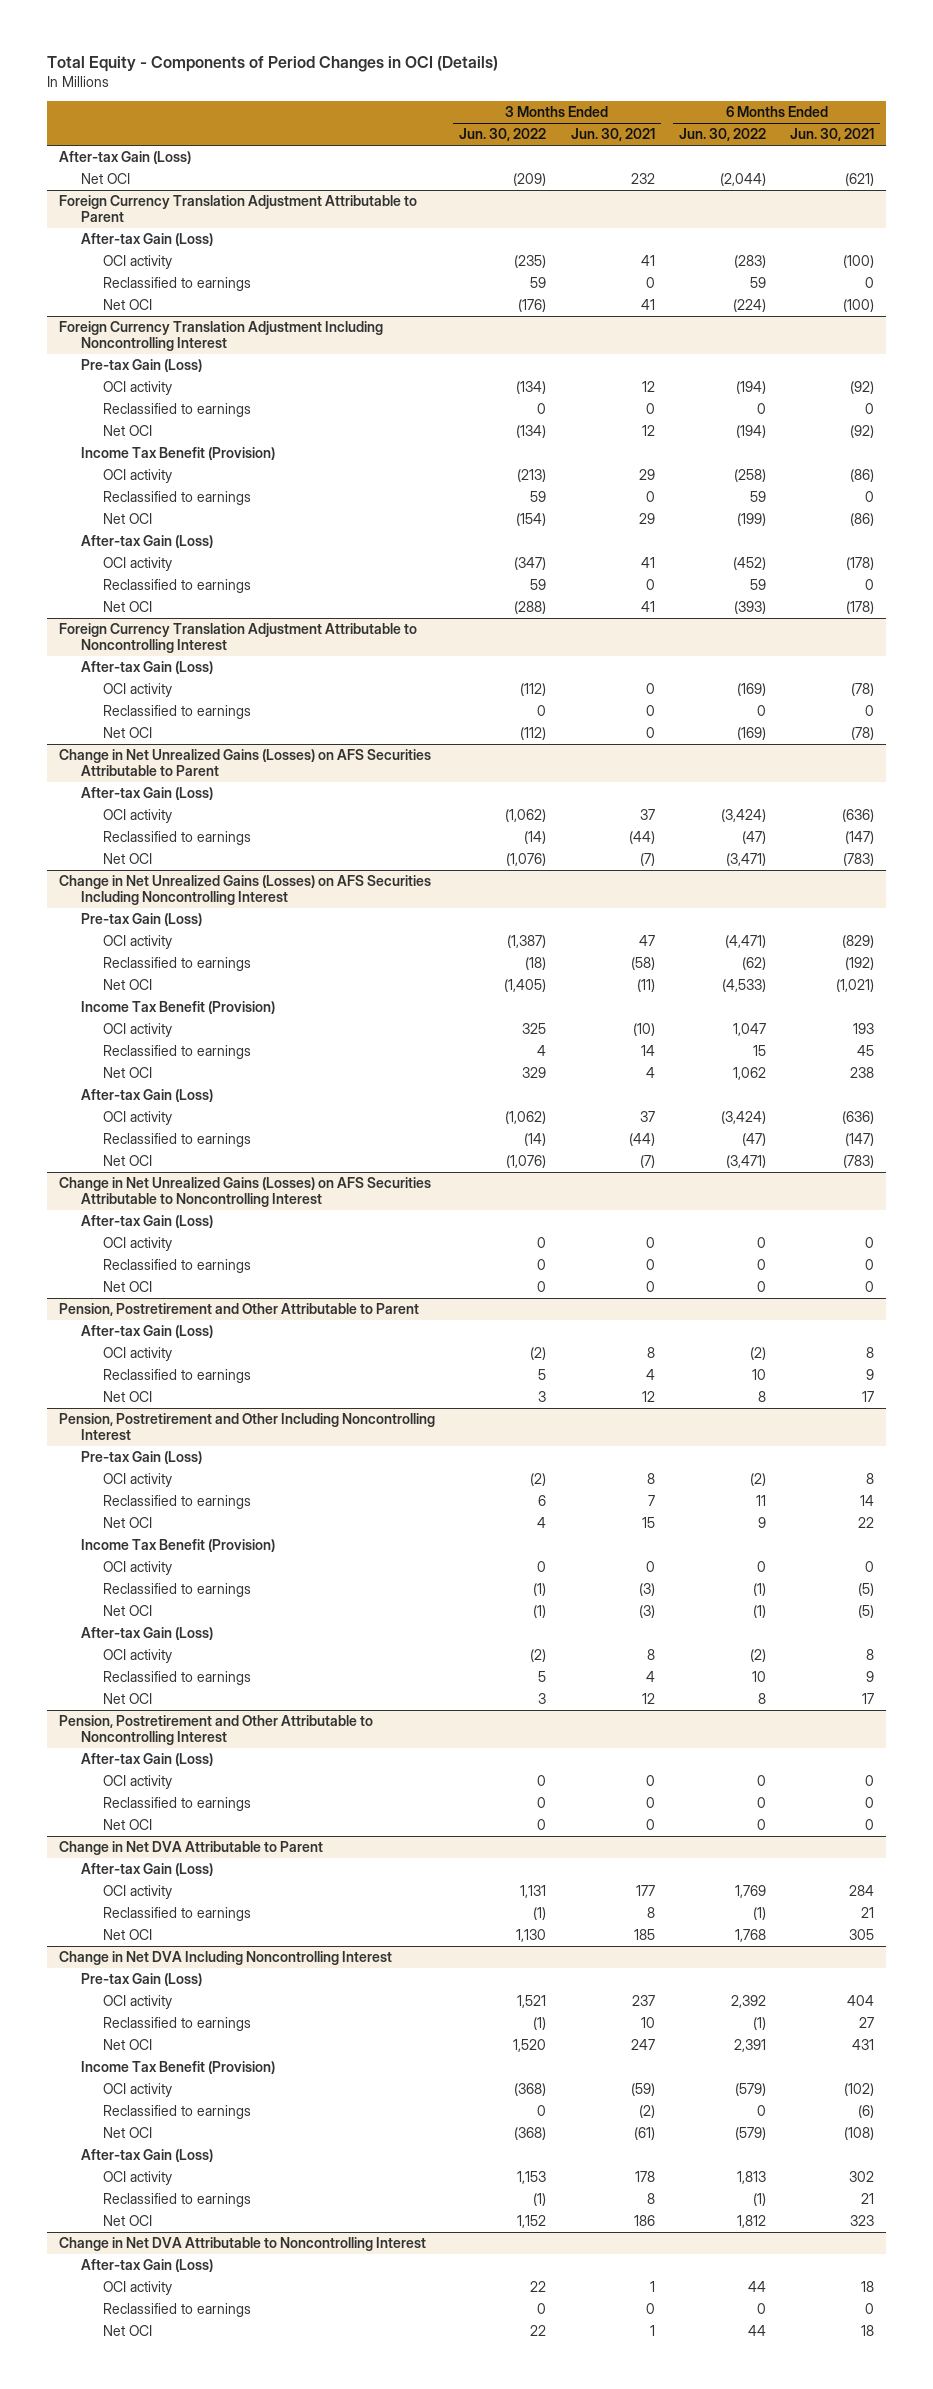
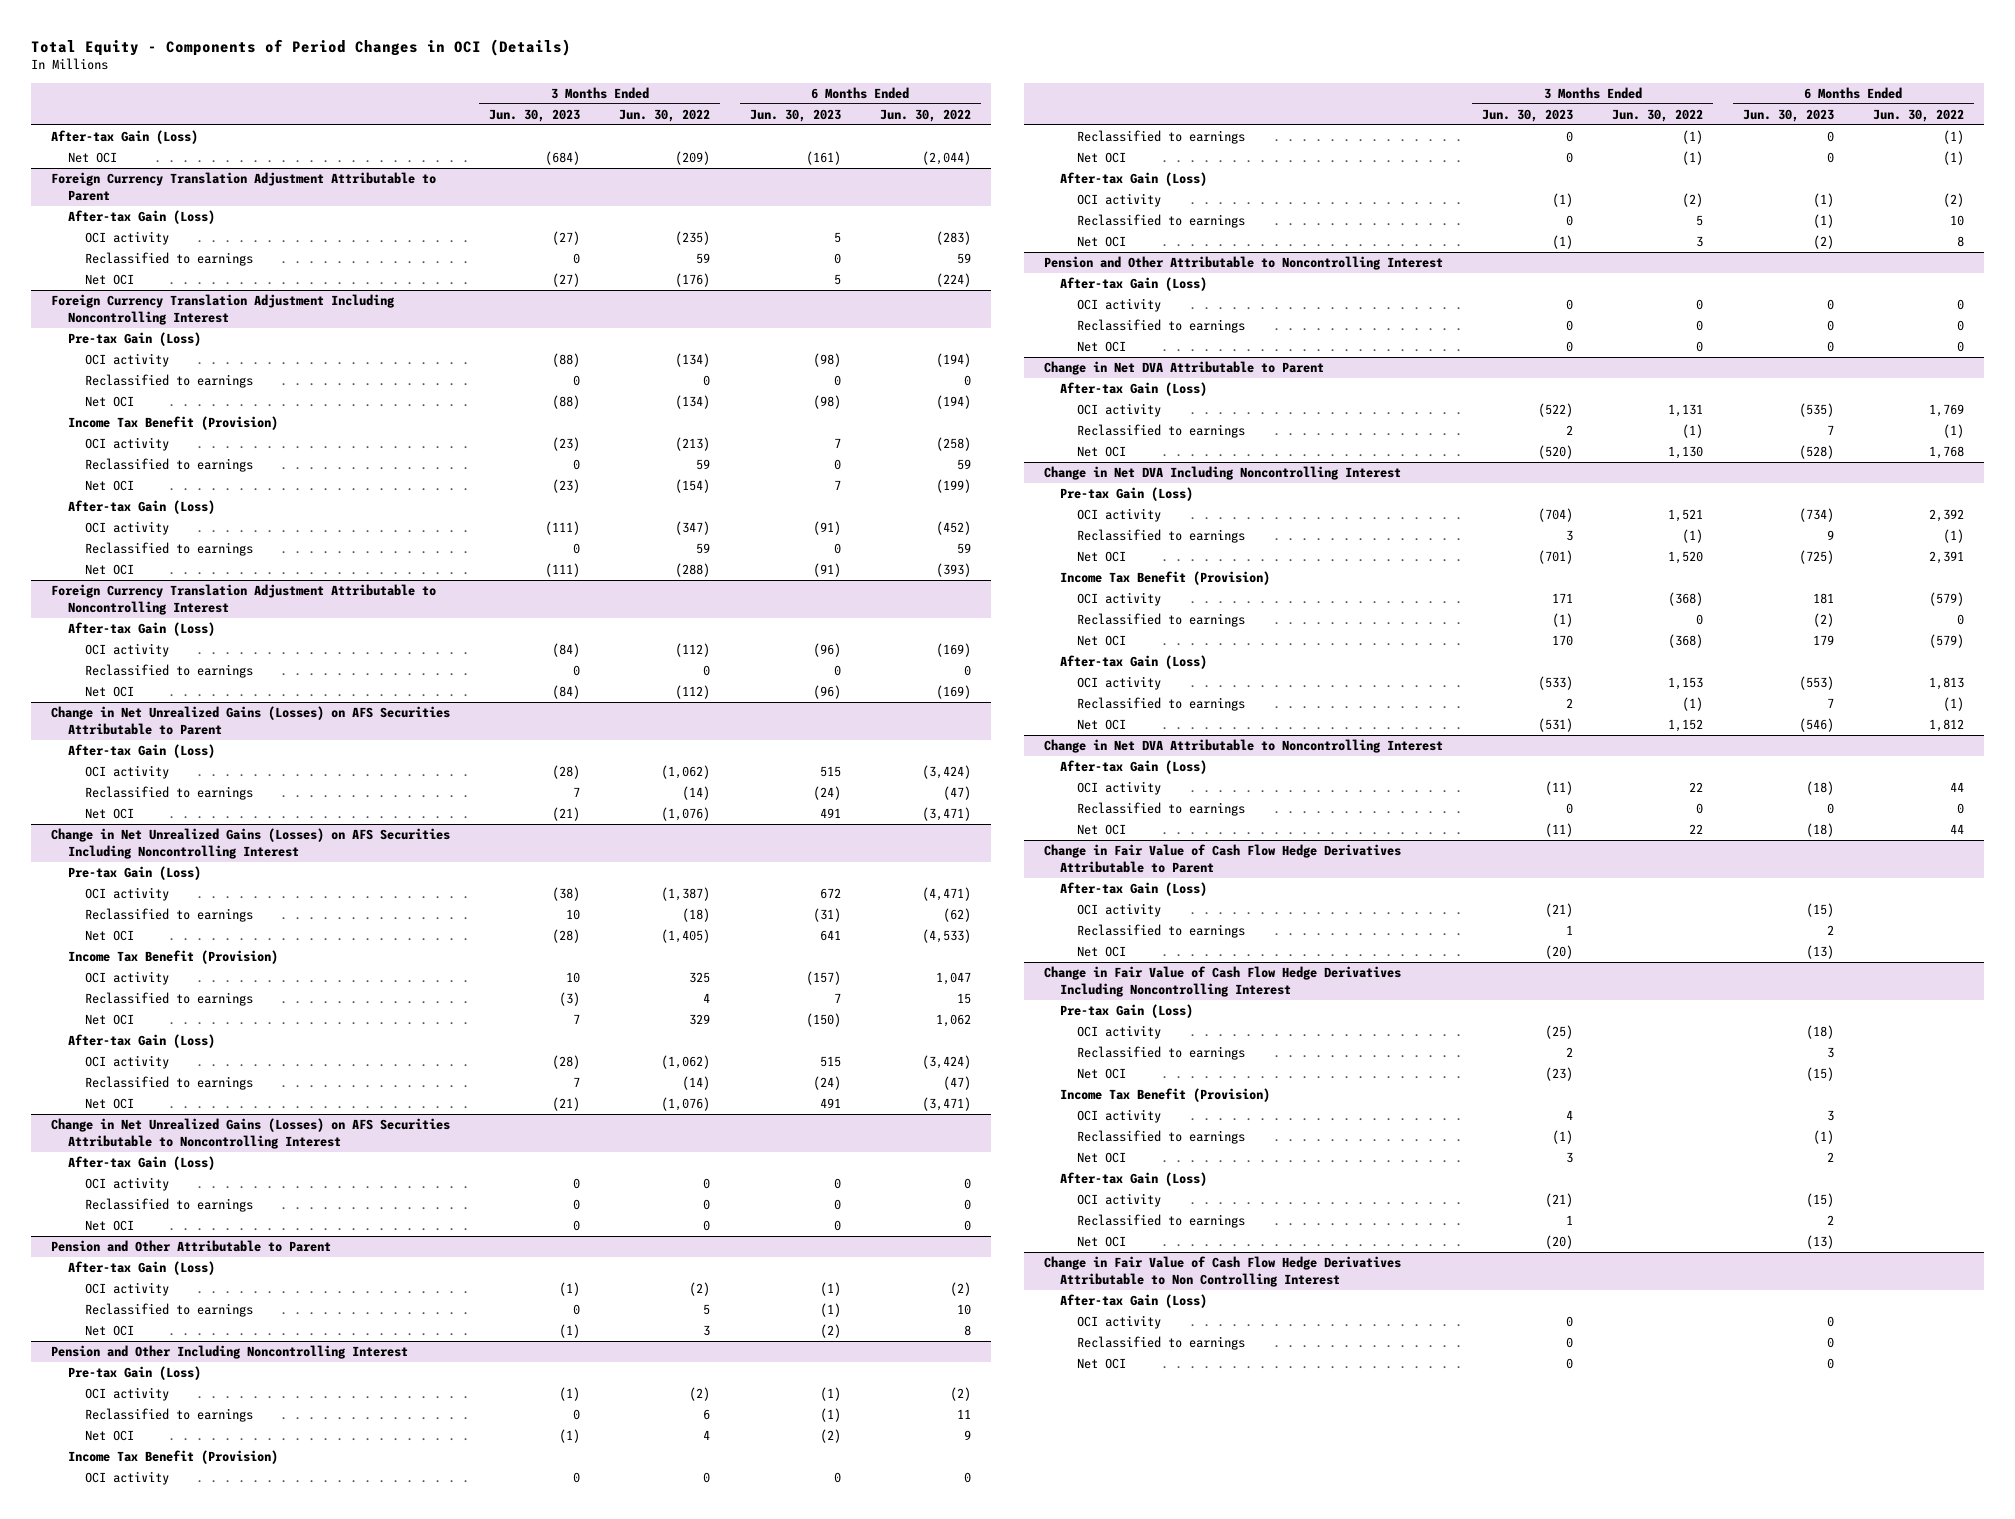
- | 3 Months Ended Jun. 30, 2022 | 3 Months Ended Jun. 30, 2021 | 6 Months Ended Jun. 30, 2022 | 6 Months Ended Jun. 30, 2021
+ | 3 Months Ended Jun. 30, 2023 | 3 Months Ended Jun. 30, 2022 | 6 Months Ended Jun. 30, 2023 | 6 Months Ended Jun. 30, 2022
- Pension, Postretirement and Other Attributable to Parent
+ Pension and Other Attributable to Parent
- Pension, Postretirement and Other Including Noncontrolling Interest
+ Pension and Other Including Noncontrolling Interest
- Pension, Postretirement and Other Attributable to Noncontrolling Interest
+ Pension and Other Attributable to Noncontrolling Interest
+ Change in Fair Value of Cash Flow Hedge Derivatives Attributable to Parent
+ After-tax Gain (Loss)
+ OCI activity | (21) | | (15) |
+ Reclassified to earnings | 1 | | 2 |
+ Net OCI | (20) | | (13) |
+ Change in Fair Value of Cash Flow Hedge Derivatives Including Noncontrolling Interest
+ Pre-tax Gain (Loss)
+ OCI activity | (25) | | (18) |
+ Reclassified to earnings | 2 | | 3 |
+ Net OCI | (23) | | (15) |
+ Income Tax Benefit (Provision)
+ OCI activity | 4 | | 3 |
+ Reclassified to earnings | (1) | | (1) |
+ Net OCI | 3 | | 2 |
+ After-tax Gain (Loss)
+ OCI activity | (21) | | (15) |
+ Reclassified to earnings | 1 | | 2 |
+ Net OCI | (20) | | (13) |
+ Change in Fair Value of Cash Flow Hedge Derivatives Attributable to Non Controlling Interest
+ After-tax Gain (Loss)
+ OCI activity | 0 | | 0 |
+ Reclassified to earnings | 0 | | 0 |
+ Net OCI | 0 | | 0 |

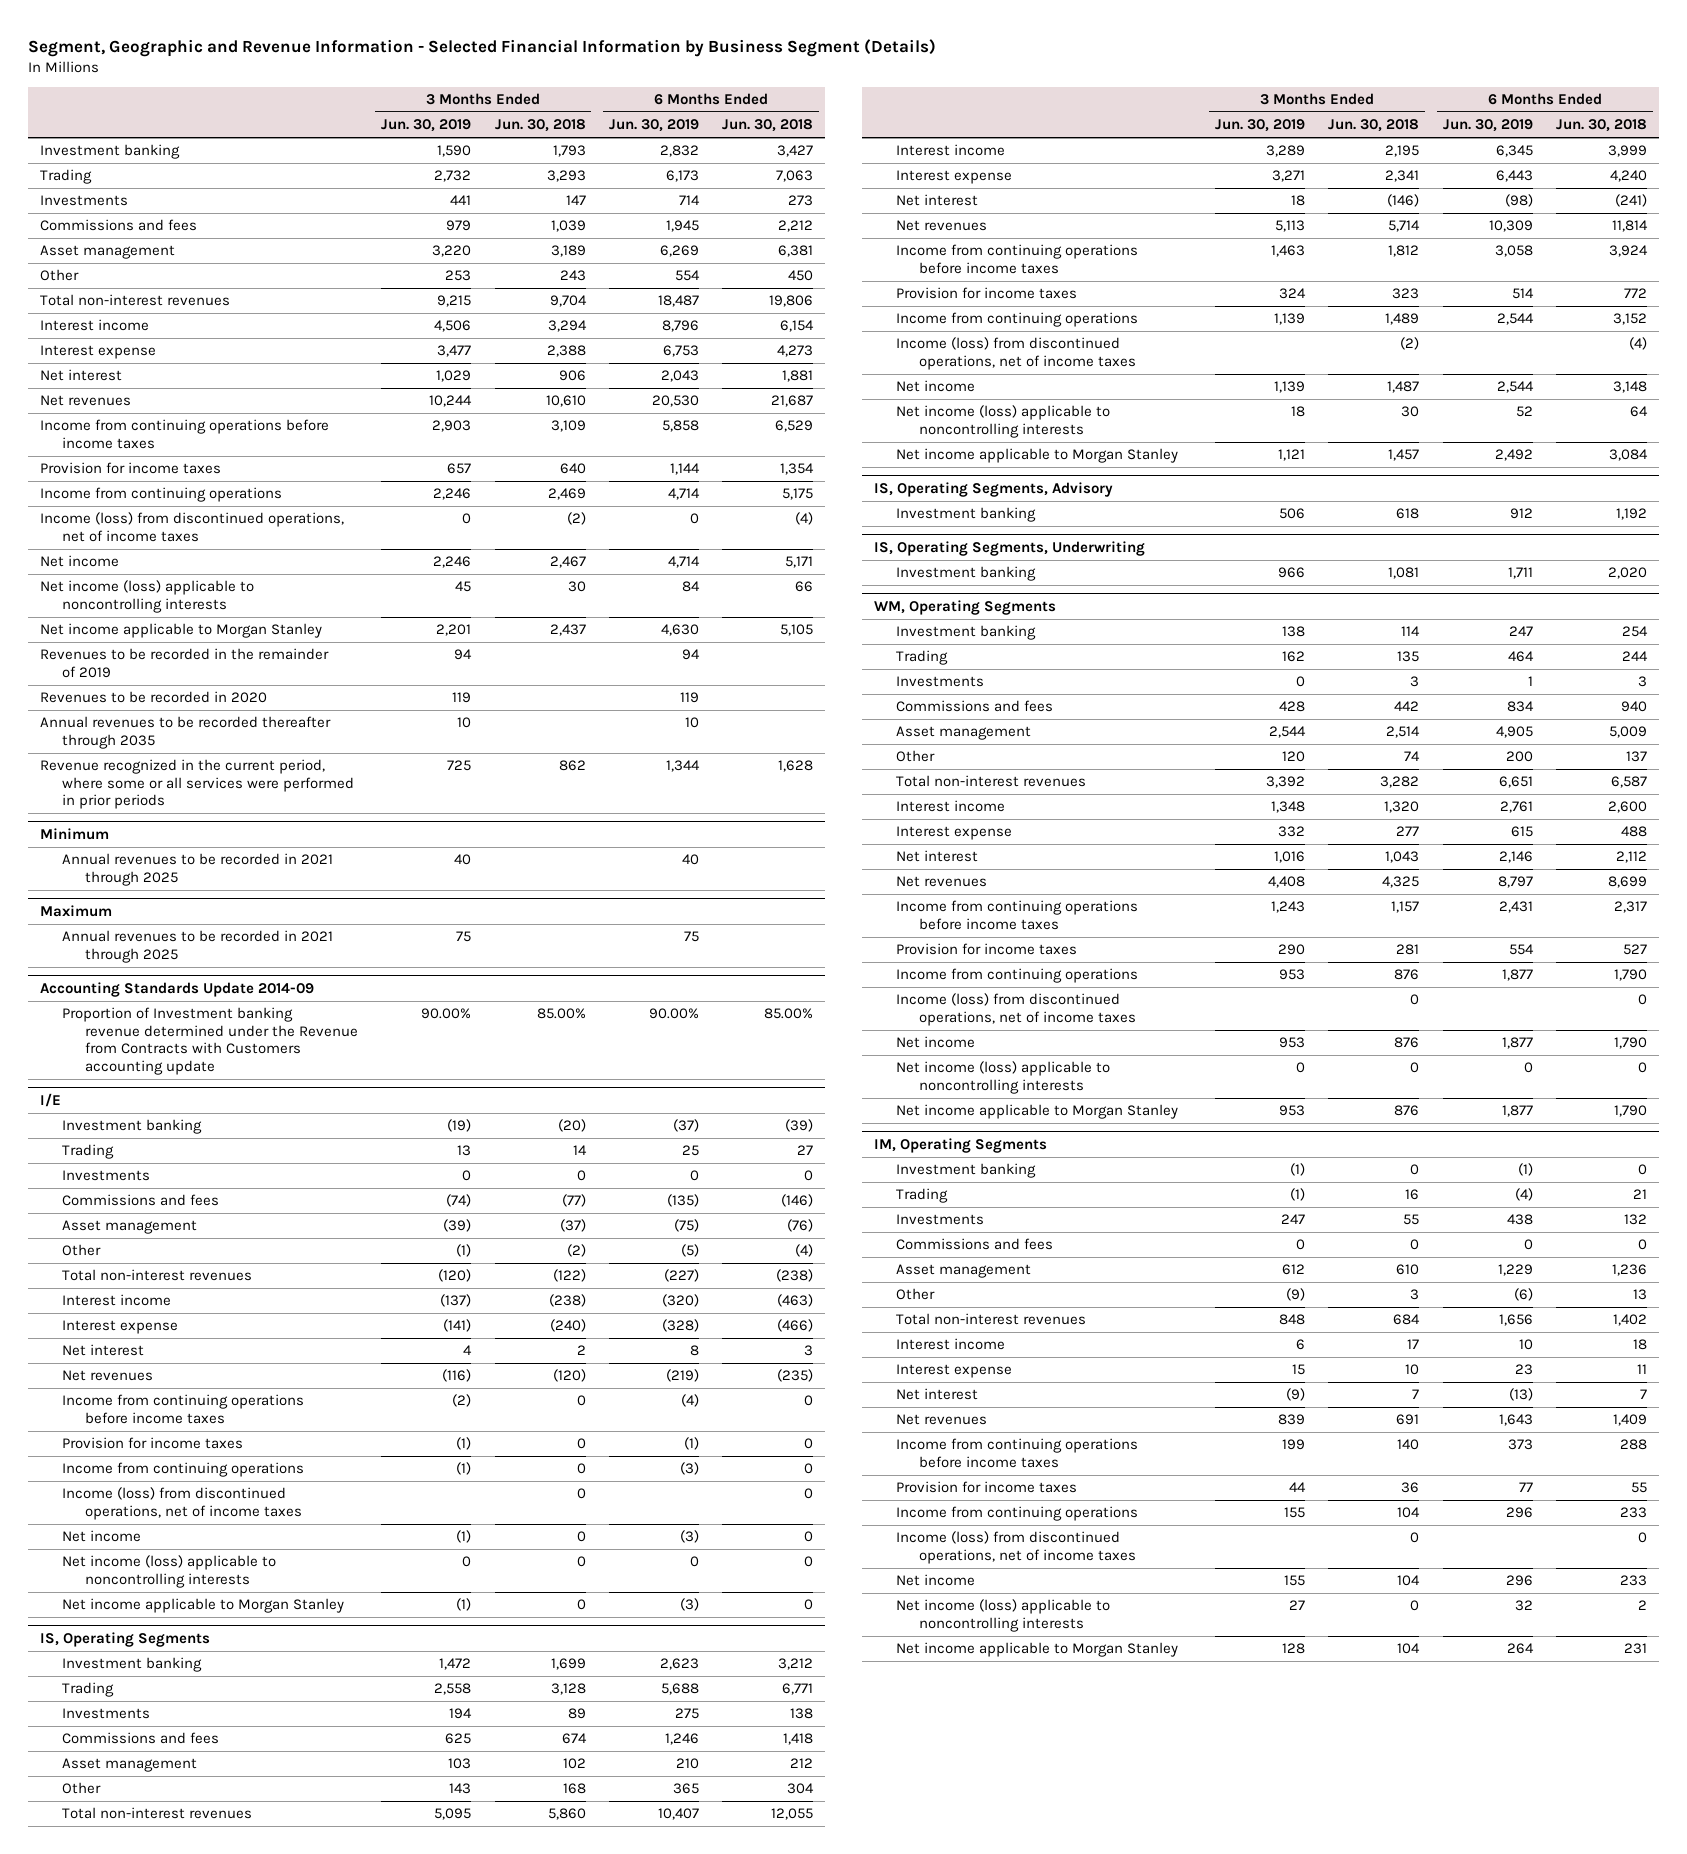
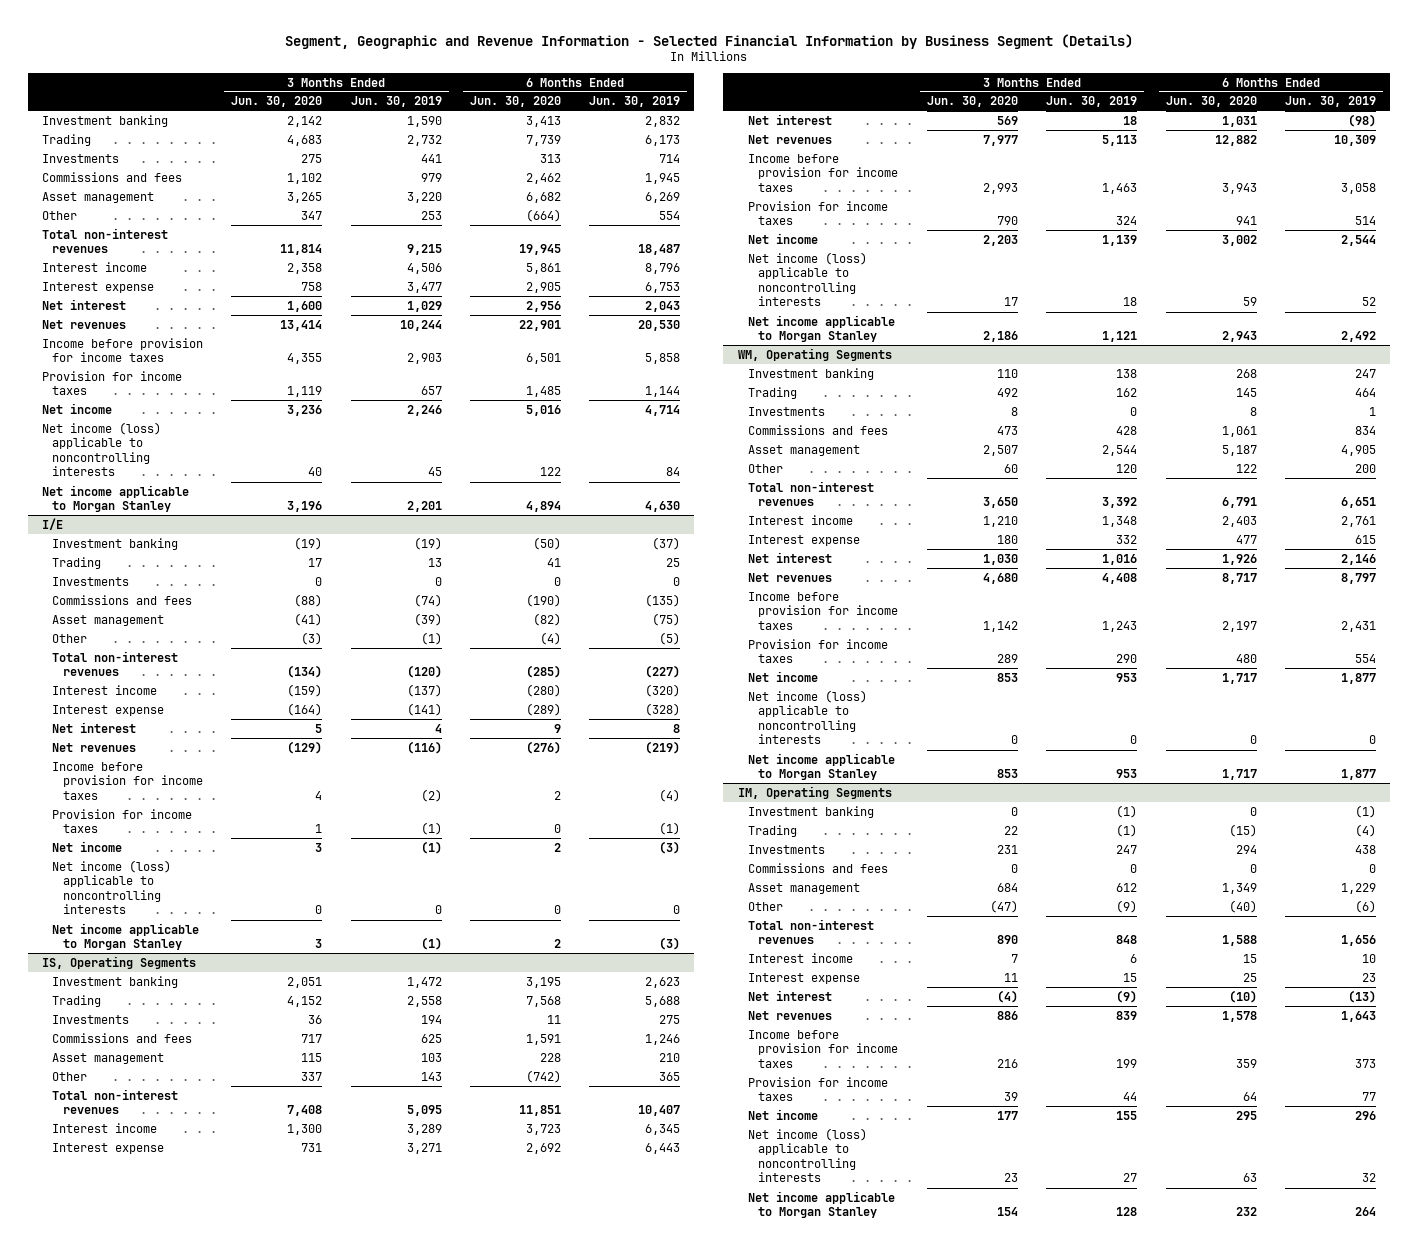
- | 3 Months Ended Jun. 30, 2019 | 3 Months Ended Jun. 30, 2018 | 6 Months Ended Jun. 30, 2019 | 6 Months Ended Jun. 30, 2018
+ | 3 Months Ended Jun. 30, 2020 | 3 Months Ended Jun. 30, 2019 | 6 Months Ended Jun. 30, 2020 | 6 Months Ended Jun. 30, 2019
- Income from continuing operations before income taxes | 2,903 | 3,109 | 5,858 | 6,529
+ Income before provision for income taxes | 4,355 | 2,903 | 6,501 | 5,858
- Income from continuing operations | 2,246 | 2,469 | 4,714 | 5,175
- Income (loss) from discontinued operations, net of income taxes | 0 | (2) | 0 | (4)
- Revenues to be recorded in the remainder of 2019 | 94 | | 94 |
- Revenues to be recorded in 2020 | 119 | | 119 |
- Annual revenues to be recorded thereafter through 2035 | 10 | | 10 |
- Revenue recognized in the current period, where some or all services were performed in prior periods | 725 | 862 | 1,344 | 1,628
- Minimum
- Annual revenues to be recorded in 2021 through 2025 | 40 | | 40 |
- Maximum
- Annual revenues to be recorded in 2021 through 2025 | 75 | | 75 |
- Accounting Standards Update 2014-09
- Proportion of Investment banking revenue determined under the Revenue from Contracts with Customers accounting update | 90.00% | 85.00% | 90.00% | 85.00%
@ I/E
- Income from continuing operations before income taxes | (2) | 0 | (4) | 0
+ Income before provision for income taxes | 4 | (2) | 2 | (4)
- Income from continuing operations | (1) | 0 | (3) | 0
- Income (loss) from discontinued operations, net of income taxes | | 0 | | 0
@ IS, Operating Segments
- Income from continuing operations before income taxes | 1,463 | 1,812 | 3,058 | 3,924
+ Income before provision for income taxes | 2,993 | 1,463 | 3,943 | 3,058
- Income from continuing operations | 1,139 | 1,489 | 2,544 | 3,152
- Income (loss) from discontinued operations, net of income taxes | | (2) | | (4)
- IS, Operating Segments, Advisory
- Investment banking | 506 | 618 | 912 | 1,192
- IS, Operating Segments, Underwriting
- Investment banking | 966 | 1,081 | 1,711 | 2,020
@ WM, Operating Segments
- Income from continuing operations before income taxes | 1,243 | 1,157 | 2,431 | 2,317
+ Income before provision for income taxes | 1,142 | 1,243 | 2,197 | 2,431
- Income from continuing operations | 953 | 876 | 1,877 | 1,790
- Income (loss) from discontinued operations, net of income taxes | | 0 | | 0
@ IM, Operating Segments
- Income from continuing operations before income taxes | 199 | 140 | 373 | 288
+ Income before provision for income taxes | 216 | 199 | 359 | 373
- Income from continuing operations | 155 | 104 | 296 | 233
- Income (loss) from discontinued operations, net of income taxes | | 0 | | 0

